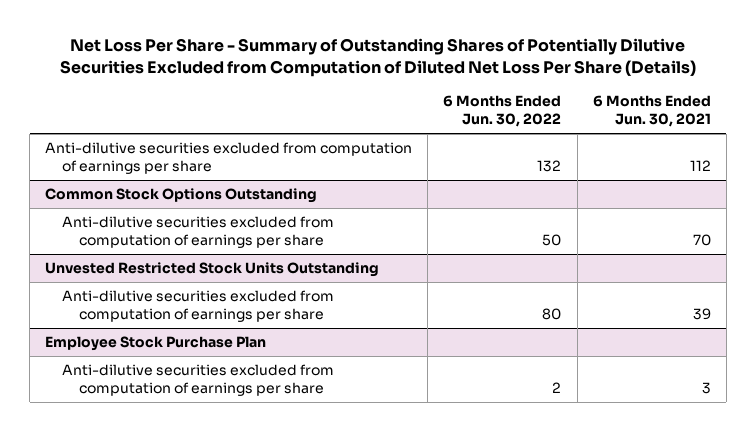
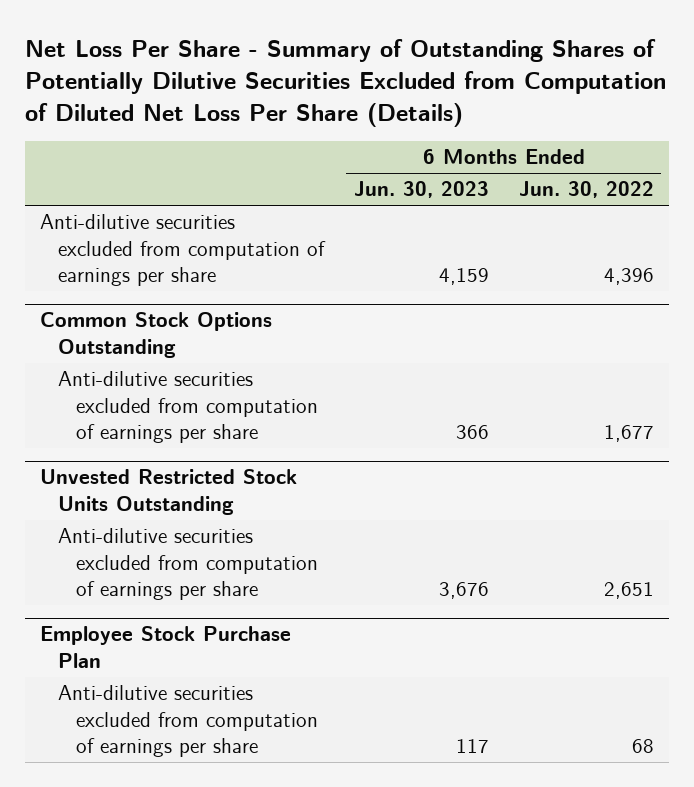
- | 6 Months Ended Jun. 30, 2022 | 6 Months Ended Jun. 30, 2021
+ | 6 Months Ended Jun. 30, 2023 | 6 Months Ended Jun. 30, 2022
- Anti-dilutive securities excluded from computation of earnings per share | 132 | 112
+ Anti-dilutive securities excluded from computation of earnings per share | 4,159 | 4,396
@ Common Stock Options Outstanding
- Anti-dilutive securities excluded from computation of earnings per share | 50 | 70
+ Anti-dilutive securities excluded from computation of earnings per share | 366 | 1,677
@ Unvested Restricted Stock Units Outstanding
- Anti-dilutive securities excluded from computation of earnings per share | 80 | 39
+ Anti-dilutive securities excluded from computation of earnings per share | 3,676 | 2,651
@ Employee Stock Purchase Plan
- Anti-dilutive securities excluded from computation of earnings per share | 2 | 3
+ Anti-dilutive securities excluded from computation of earnings per share | 117 | 68

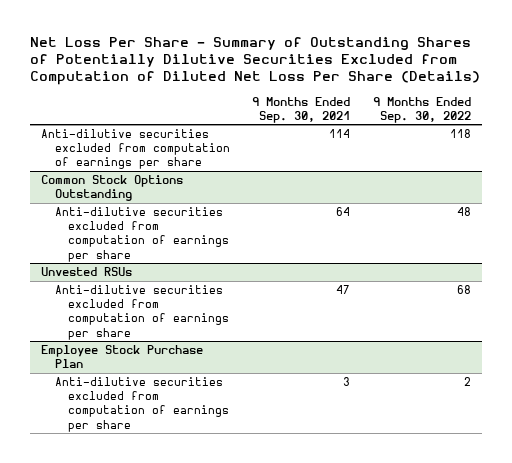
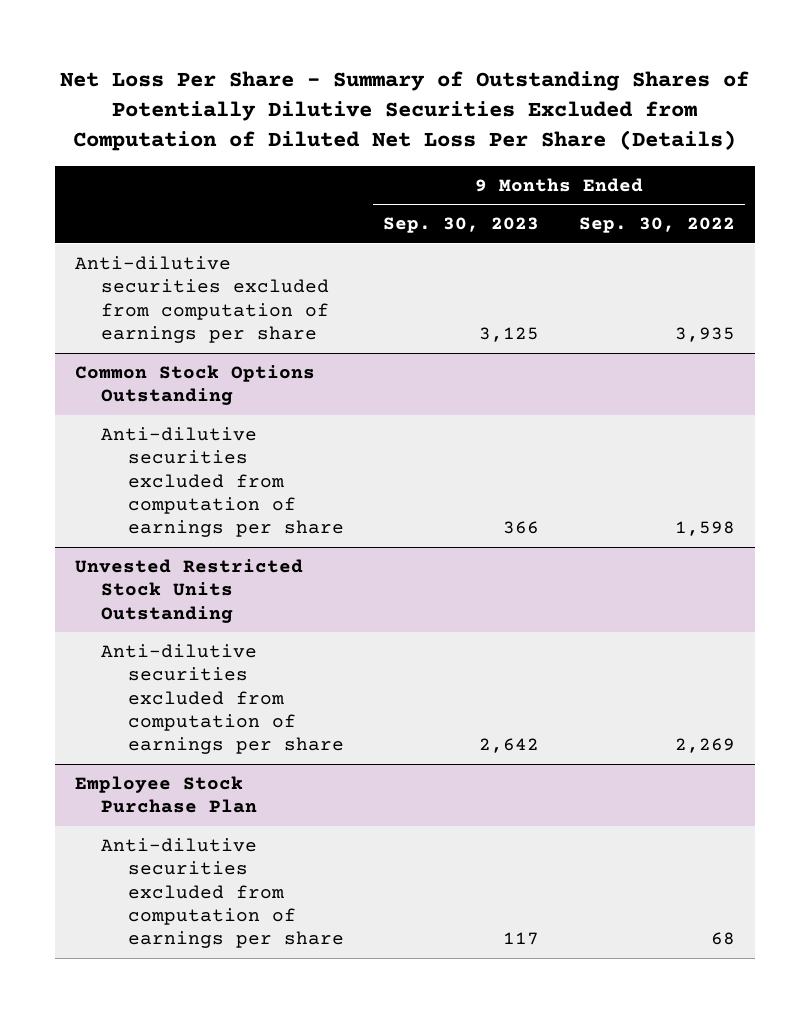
- | 9 Months Ended Sep. 30, 2021 | 9 Months Ended Sep. 30, 2022
+ | 9 Months Ended Sep. 30, 2023 | 9 Months Ended Sep. 30, 2022
- Anti-dilutive securities excluded from computation of earnings per share | 114 | 118
+ Anti-dilutive securities excluded from computation of earnings per share | 3,125 | 3,935
@ Common Stock Options Outstanding
- Anti-dilutive securities excluded from computation of earnings per share | 64 | 48
- Unvested RSUs
- Anti-dilutive securities excluded from computation of earnings per share | 47 | 68
@ Common Stock Options Outstanding
+ Anti-dilutive securities excluded from computation of earnings per share | 366 | 1,598
+ Unvested Restricted Stock Units Outstanding
+ Anti-dilutive securities excluded from computation of earnings per share | 2,642 | 2,269
@ Employee Stock Purchase Plan
- Anti-dilutive securities excluded from computation of earnings per share | 3 | 2
+ Anti-dilutive securities excluded from computation of earnings per share | 117 | 68

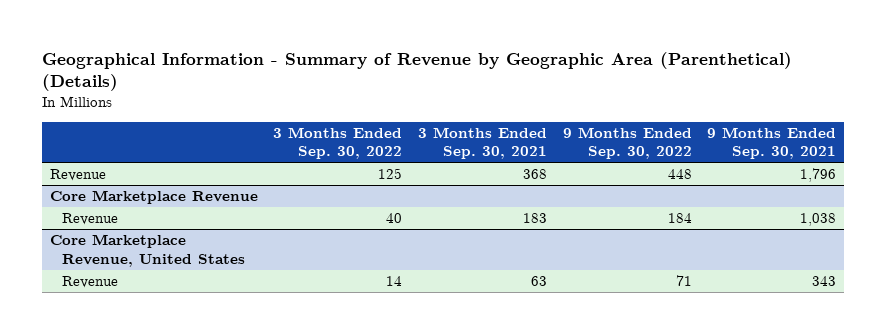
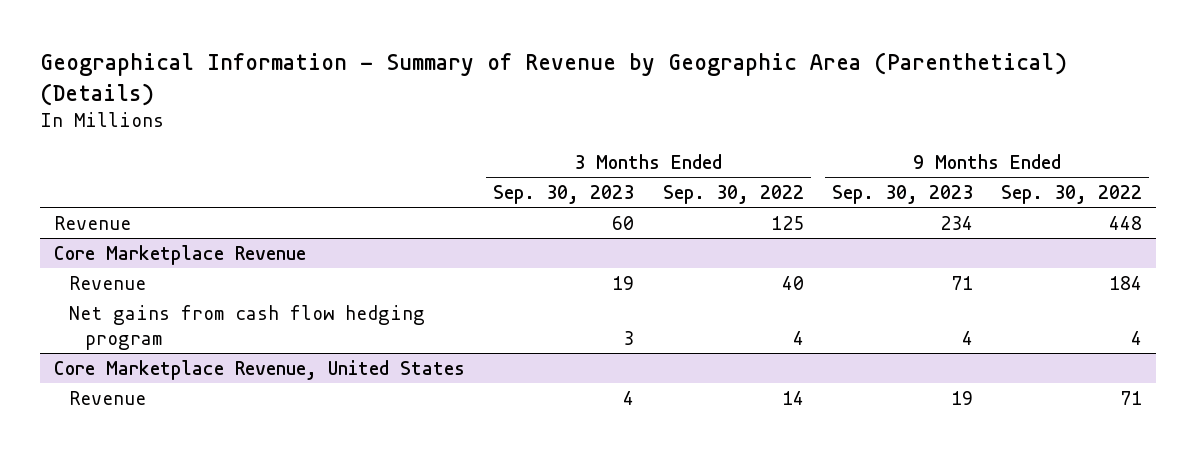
- | 3 Months Ended Sep. 30, 2022 | 3 Months Ended Sep. 30, 2021 | 9 Months Ended Sep. 30, 2022 | 9 Months Ended Sep. 30, 2021
+ | 3 Months Ended Sep. 30, 2023 | 3 Months Ended Sep. 30, 2022 | 9 Months Ended Sep. 30, 2023 | 9 Months Ended Sep. 30, 2022
@ Core Marketplace Revenue
+ Net gains from cash flow hedging program | 3 | 4 | 4 | 4

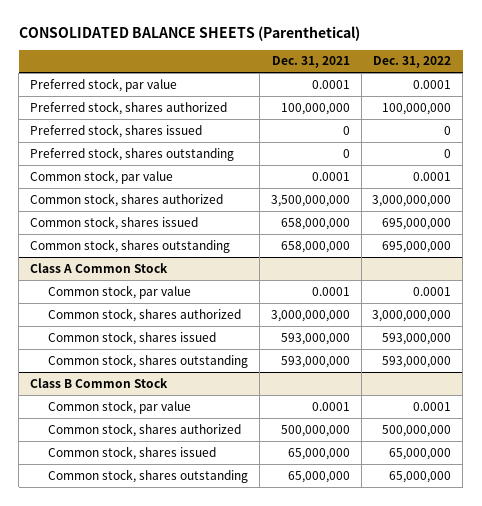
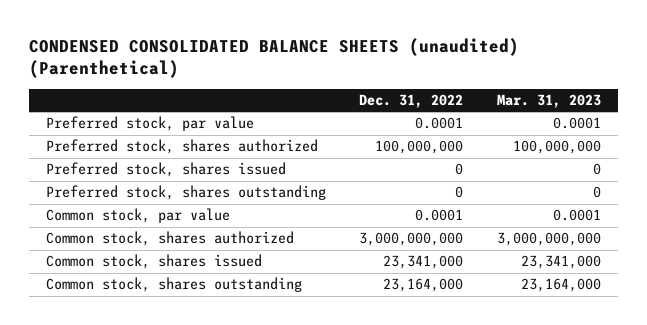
- CONSOLIDATED BALANCE SHEETS (Parenthetical)
+ CONDENSED CONSOLIDATED BALANCE SHEETS (unaudited) (Parenthetical)
- | Dec. 31, 2021 | Dec. 31, 2022
+ | Dec. 31, 2022 | Mar. 31, 2023
- Common stock, shares issued | 658,000,000 | 695,000,000
- Common stock, shares outstanding | 658,000,000 | 695,000,000
- Class A Common Stock
- Common stock, par value | 0.0001 | 0.0001
- Common stock, shares authorized | 3,000,000,000 | 3,000,000,000
- Common stock, shares issued | 593,000,000 | 593,000,000
- Common stock, shares outstanding | 593,000,000 | 593,000,000
- Class B Common Stock
- Common stock, par value | 0.0001 | 0.0001
- Common stock, shares authorized | 500,000,000 | 500,000,000
- Common stock, shares issued | 65,000,000 | 65,000,000
- Common stock, shares outstanding | 65,000,000 | 65,000,000
+ Common stock, shares issued | 23,341,000 | 23,341,000
+ Common stock, shares outstanding | 23,164,000 | 23,164,000

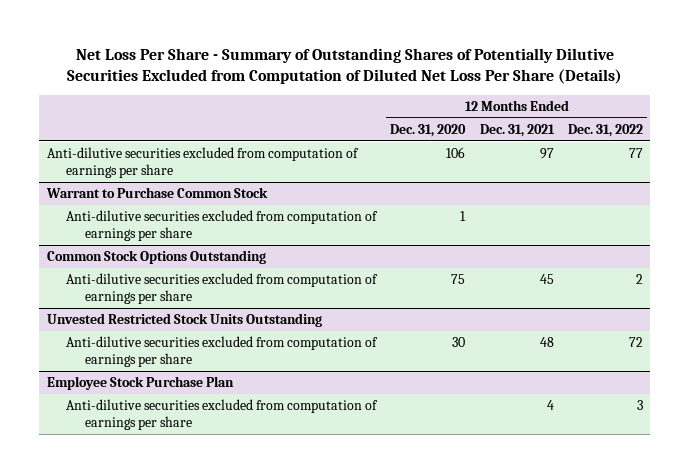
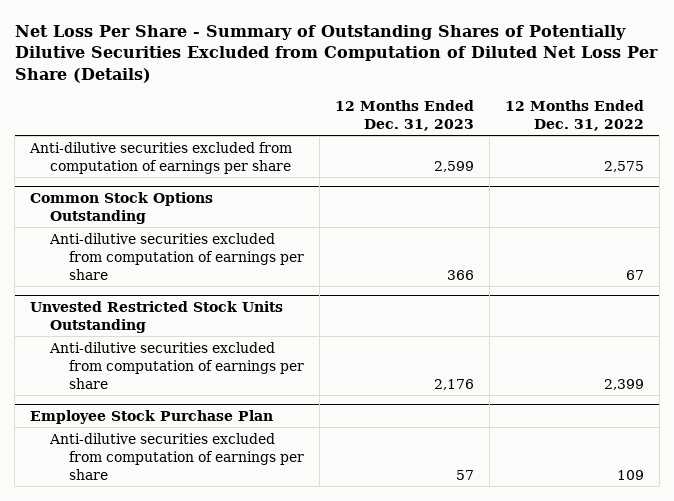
- | 12 Months Ended Dec. 31, 2020 | 12 Months Ended Dec. 31, 2021 | 12 Months Ended Dec. 31, 2022
+ | 12 Months Ended Dec. 31, 2023 | 12 Months Ended Dec. 31, 2022
- Anti-dilutive securities excluded from computation of earnings per share | 106 | 97 | 77
- Warrant to Purchase Common Stock
- Anti-dilutive securities excluded from computation of earnings per share | 1 | |
+ Anti-dilutive securities excluded from computation of earnings per share | 2,599 | 2,575
@ Common Stock Options Outstanding
- Anti-dilutive securities excluded from computation of earnings per share | 75 | 45 | 2
+ Anti-dilutive securities excluded from computation of earnings per share | 366 | 67
@ Unvested Restricted Stock Units Outstanding
- Anti-dilutive securities excluded from computation of earnings per share | 30 | 48 | 72
+ Anti-dilutive securities excluded from computation of earnings per share | 2,176 | 2,399
@ Employee Stock Purchase Plan
- Anti-dilutive securities excluded from computation of earnings per share | | 4 | 3
+ Anti-dilutive securities excluded from computation of earnings per share | 57 | 109

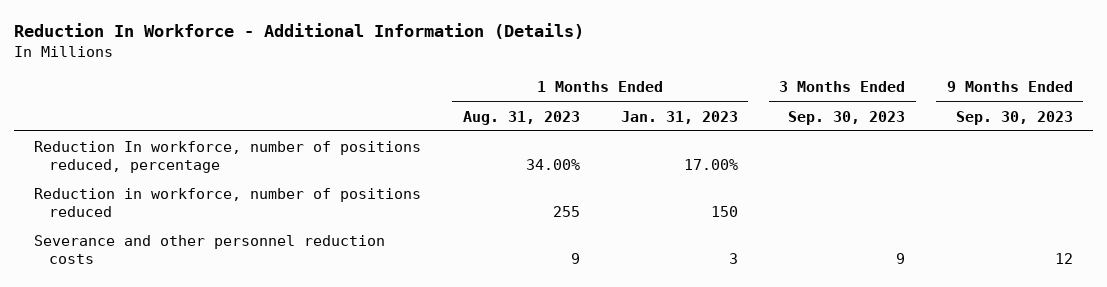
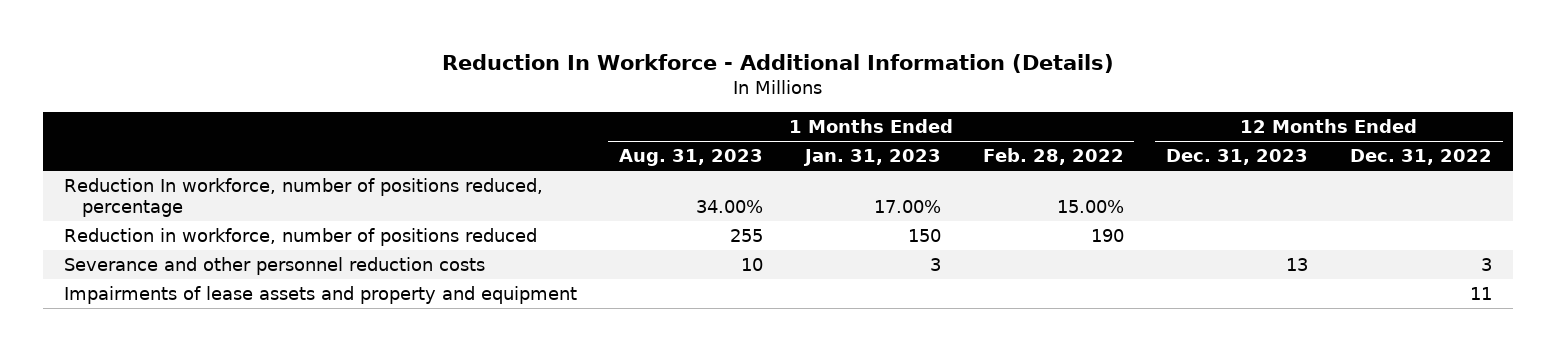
- | 1 Months Ended Aug. 31, 2023 | 1 Months Ended Jan. 31, 2023 | 3 Months Ended Sep. 30, 2023 | 9 Months Ended Sep. 30, 2023
+ | 1 Months Ended Aug. 31, 2023 | 1 Months Ended Jan. 31, 2023 | 1 Months Ended Feb. 28, 2022 | 12 Months Ended Dec. 31, 2023 | 12 Months Ended Dec. 31, 2022
- Severance and other personnel reduction costs | 9 | 3 | 9 | 12
+ Severance and other personnel reduction costs | 10 | 3 | | 13 | 3
+ Impairments of lease assets and property and equipment | | | | | 11

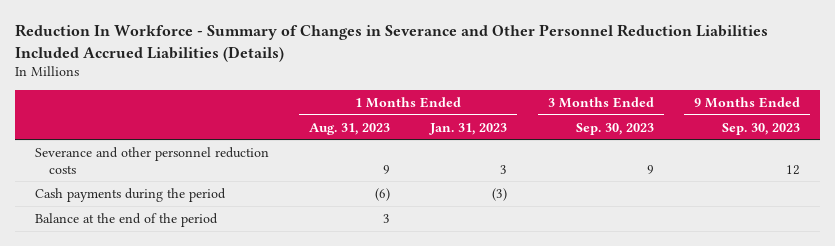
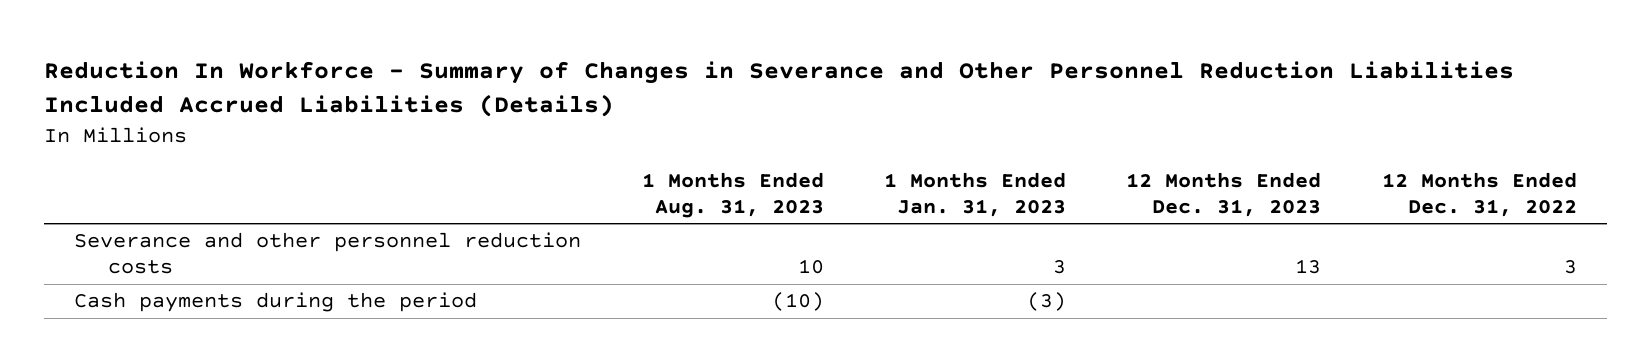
- | 1 Months Ended Aug. 31, 2023 | 1 Months Ended Jan. 31, 2023 | 3 Months Ended Sep. 30, 2023 | 9 Months Ended Sep. 30, 2023
+ | 1 Months Ended Aug. 31, 2023 | 1 Months Ended Jan. 31, 2023 | 12 Months Ended Dec. 31, 2023 | 12 Months Ended Dec. 31, 2022
- Severance and other personnel reduction costs | 9 | 3 | 9 | 12
- Cash payments during the period | (6) | (3) | |
- Balance at the end of the period | 3 | | |
+ Severance and other personnel reduction costs | 10 | 3 | 13 | 3
+ Cash payments during the period | (10) | (3) | |

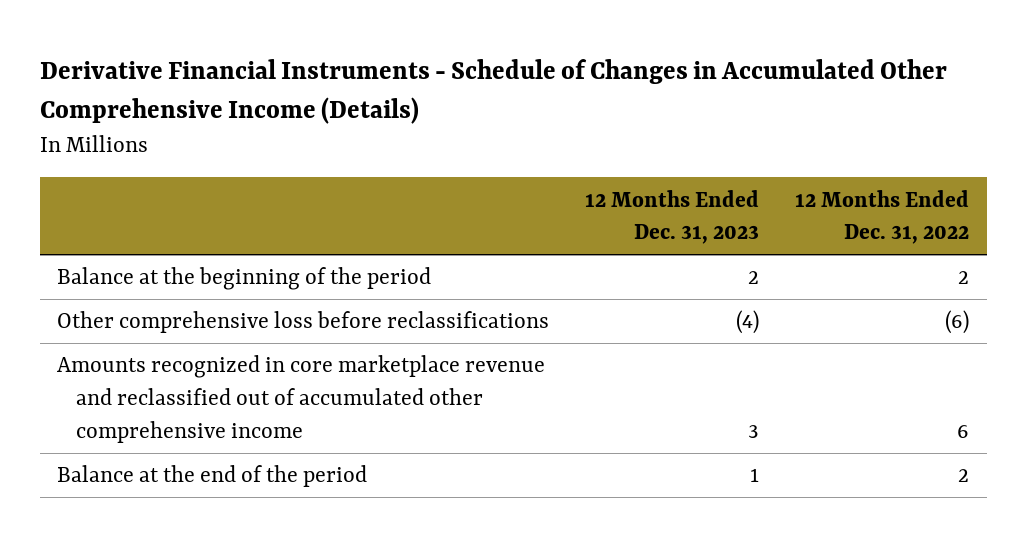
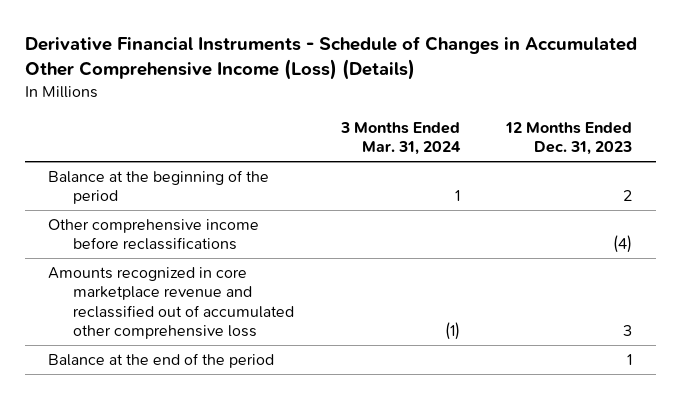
- Derivative Financial Instruments - Schedule of Changes in Accumulated Other Comprehensive Income (Details)
+ Derivative Financial Instruments - Schedule of Changes in Accumulated Other Comprehensive Income (Loss) (Details)
- | 12 Months Ended Dec. 31, 2023 | 12 Months Ended Dec. 31, 2022
+ | 3 Months Ended Mar. 31, 2024 | 12 Months Ended Dec. 31, 2023
- Other comprehensive loss before reclassifications | (4) | (6)
- Amounts recognized in core marketplace revenue and reclassified out of accumulated other comprehensive income | 3 | 6
+ Other comprehensive income before reclassifications | | (4)
+ Amounts recognized in core marketplace revenue and reclassified out of accumulated other comprehensive loss | (1) | 3

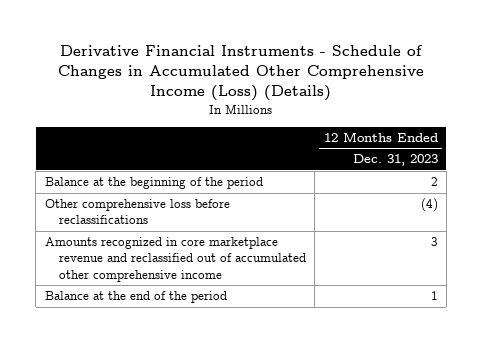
- | 3 Months Ended Mar. 31, 2024 | 12 Months Ended Dec. 31, 2023
+ | 12 Months Ended Dec. 31, 2023
- Other comprehensive income before reclassifications | | (4)
- Amounts recognized in core marketplace revenue and reclassified out of accumulated other comprehensive loss | (1) | 3
+ Other comprehensive loss before reclassifications | (4)
+ Amounts recognized in core marketplace revenue and reclassified out of accumulated other comprehensive income | 3

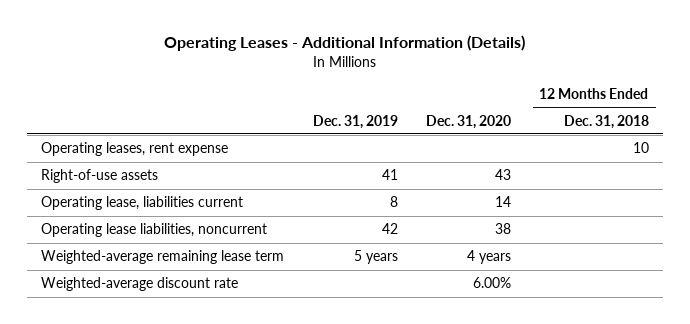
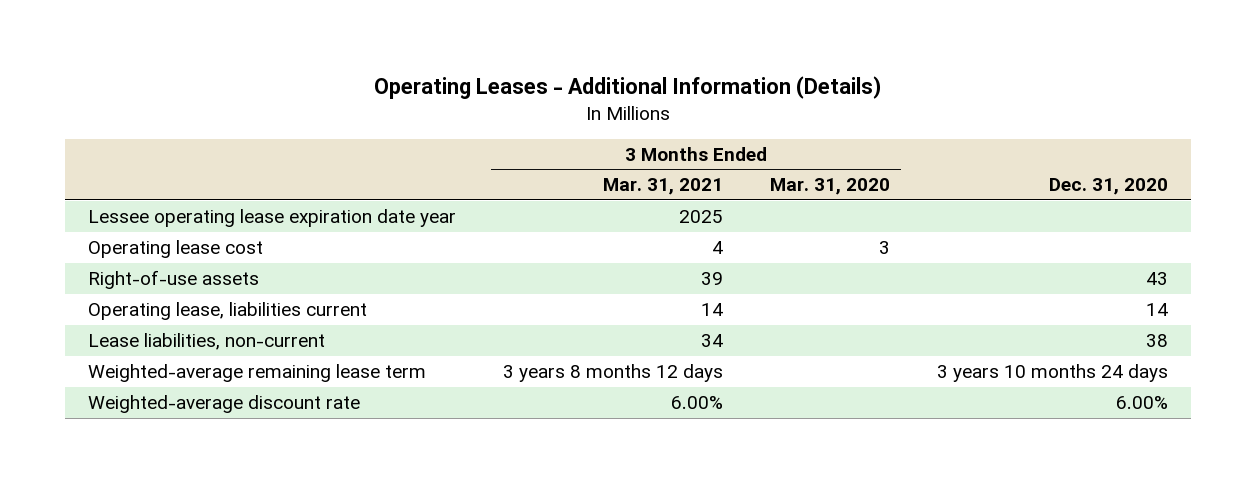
- | Dec. 31, 2019 | Dec. 31, 2020 | 12 Months Ended Dec. 31, 2018
+ | 3 Months Ended Mar. 31, 2021 | 3 Months Ended Mar. 31, 2020 | Dec. 31, 2020
- Operating leases, rent expense | | | 10
+ Lessee operating lease expiration date year | 2025 | |
+ Operating lease cost | 4 | 3 |
- Operating lease liabilities, noncurrent | 42 | 38 |
- Weighted-average remaining lease term | 5 years | 4 years |
+ Lease liabilities, non-current | 34 | | 38
+ Weighted-average remaining lease term | 3 years 8 months 12 days | | 3 years 10 months 24 days

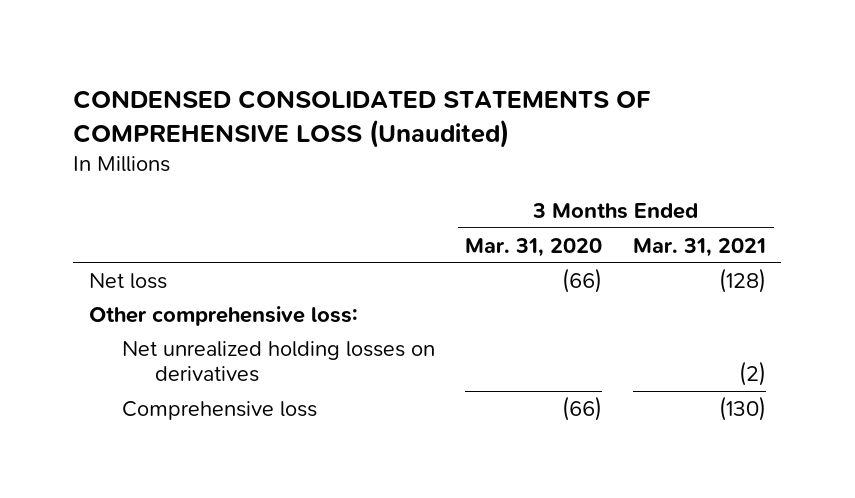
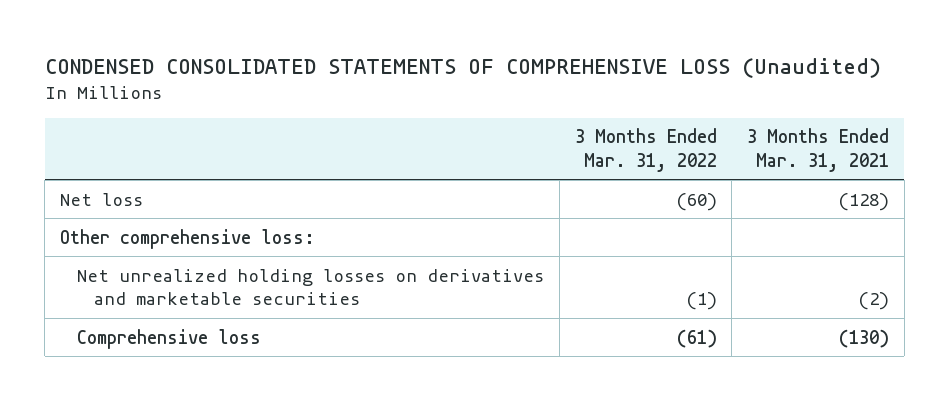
- | 3 Months Ended Mar. 31, 2020 | 3 Months Ended Mar. 31, 2021
+ | 3 Months Ended Mar. 31, 2022 | 3 Months Ended Mar. 31, 2021
- Net unrealized holding losses on derivatives | | (2)
+ Net unrealized holding losses on derivatives and marketable securities | (1) | (2)

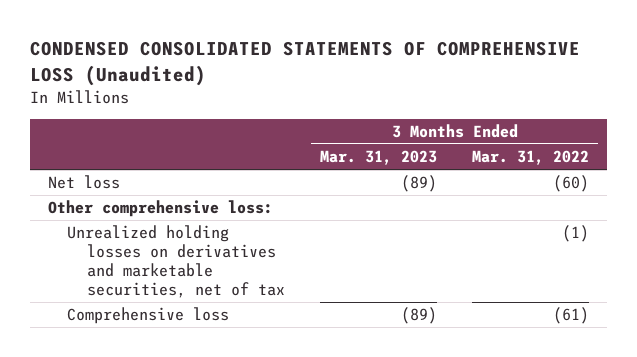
- | 3 Months Ended Mar. 31, 2022 | 3 Months Ended Mar. 31, 2021
+ | 3 Months Ended Mar. 31, 2023 | 3 Months Ended Mar. 31, 2022
- Net unrealized holding losses on derivatives and marketable securities | (1) | (2)
+ Unrealized holding losses on derivatives and marketable securities, net of tax | | (1)

